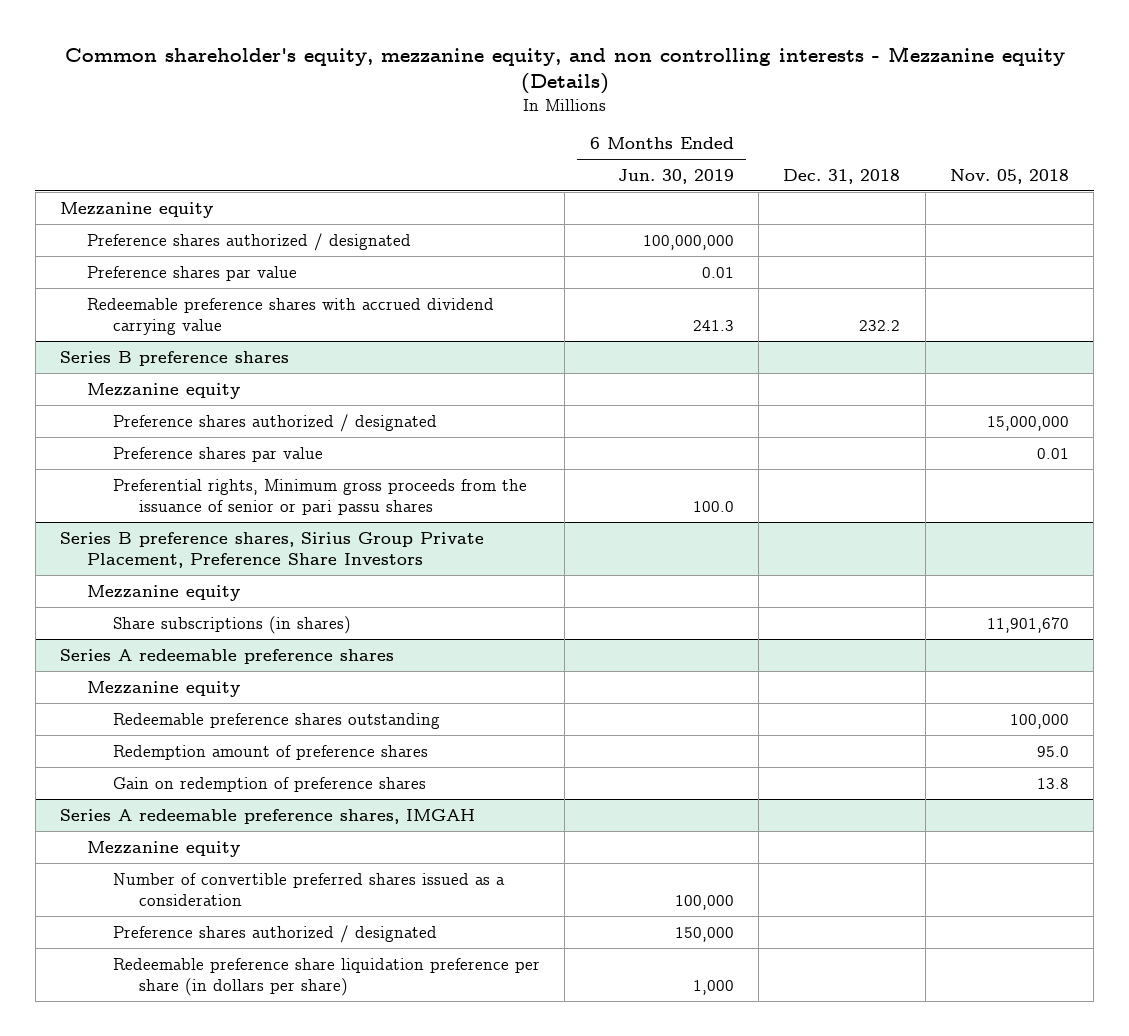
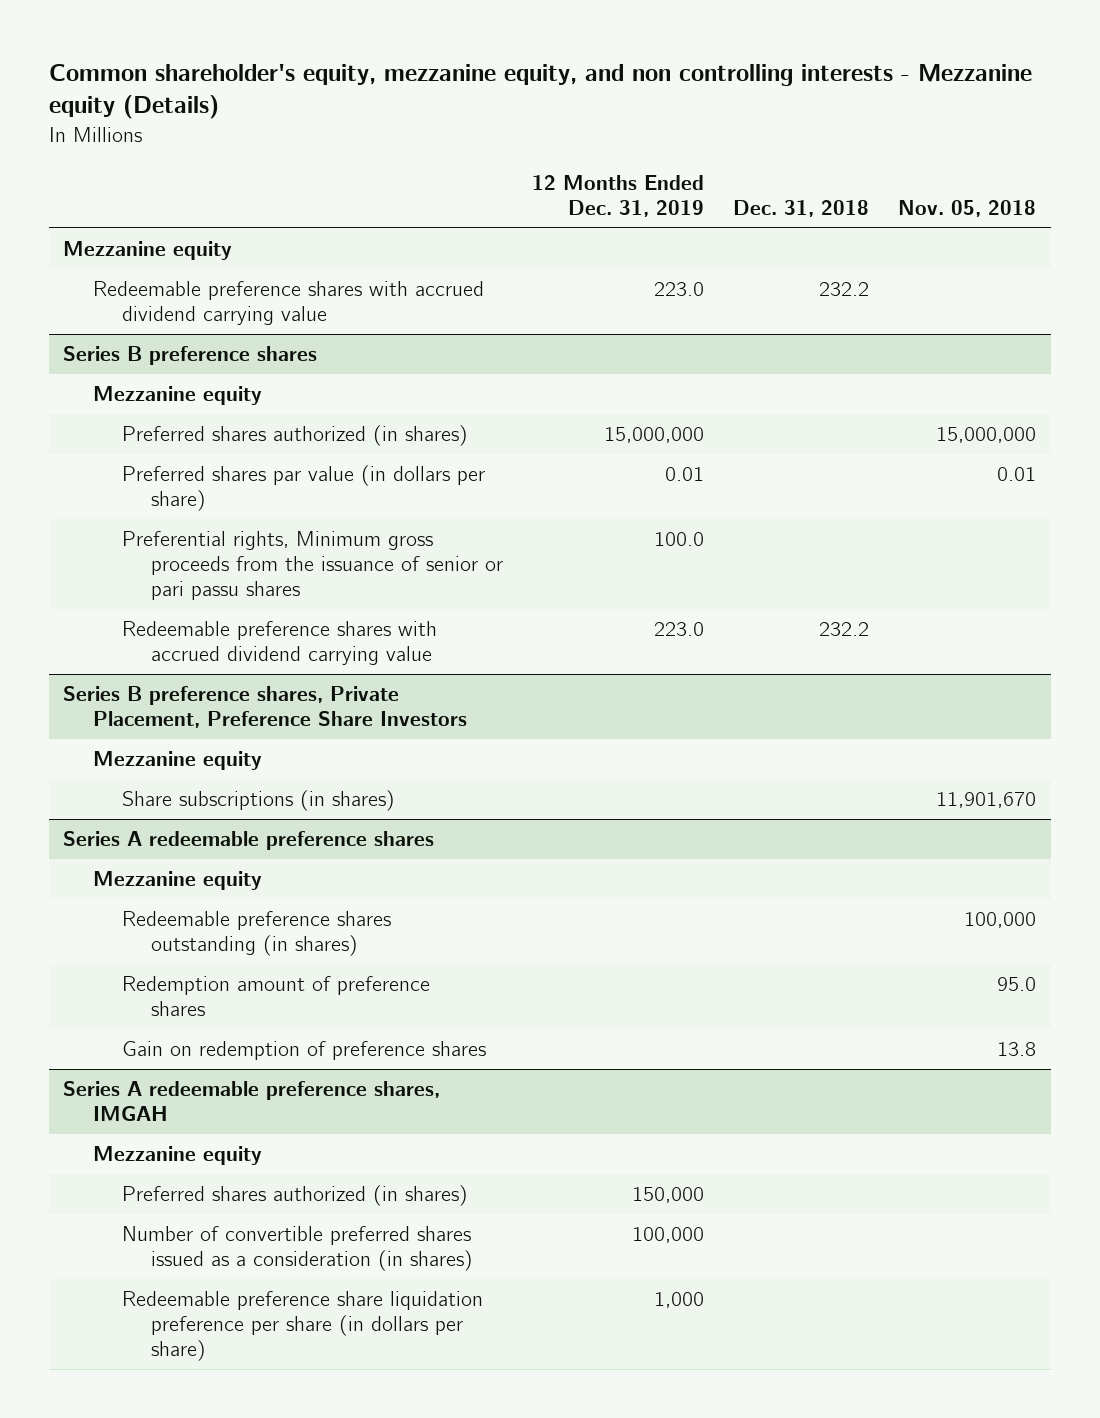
- | 6 Months Ended Jun. 30, 2019 | Dec. 31, 2018 | Nov. 05, 2018
+ | 12 Months Ended Dec. 31, 2019 | Dec. 31, 2018 | Nov. 05, 2018
- Preference shares authorized / designated | 100,000,000 | |
- Preference shares par value | 0.01 | |
@ Series B preference shares
- Preference shares authorized / designated | | | 15,000,000
- Preference shares par value | | | 0.01
+ Preferred shares authorized (in shares) | 15,000,000 | | 15,000,000
+ Preferred shares par value (in dollars per share) | 0.01 | | 0.01
- Series B preference shares, Sirius Group Private Placement, Preference Share Investors
@ Series B preference shares
+ Redeemable preference shares with accrued dividend carrying value | 223.0 | 232.2 |
+ Series B preference shares, Private Placement, Preference Share Investors
@ Series A redeemable preference shares
- Redeemable preference shares outstanding | | | 100,000
+ Redeemable preference shares outstanding (in shares) | | | 100,000
@ Series A redeemable preference shares, IMGAH
- Number of convertible preferred shares issued as a consideration | 100,000 | |
- Preference shares authorized / designated | 150,000 | |
+ Preferred shares authorized (in shares) | 150,000 | |
+ Number of convertible preferred shares issued as a consideration (in shares) | 100,000 | |

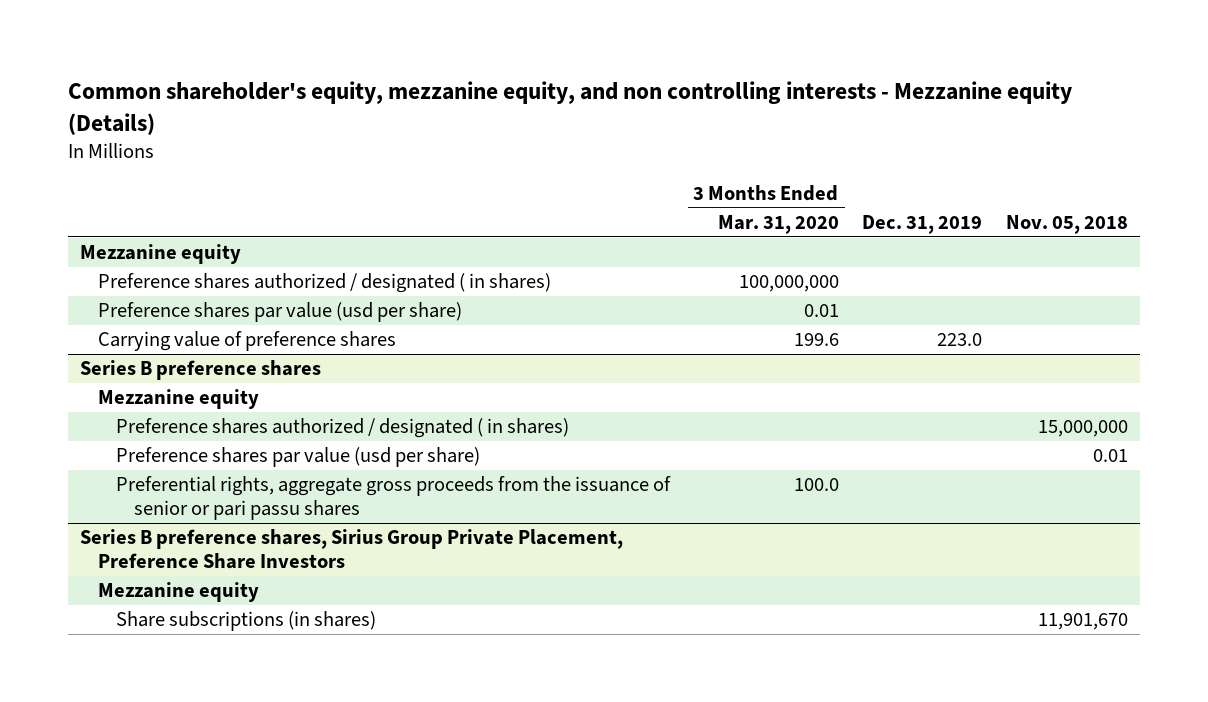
- | 12 Months Ended Dec. 31, 2019 | Dec. 31, 2018 | Nov. 05, 2018
+ | 3 Months Ended Mar. 31, 2020 | Dec. 31, 2019 | Nov. 05, 2018
- Redeemable preference shares with accrued dividend carrying value | 223.0 | 232.2 |
+ Preference shares authorized / designated ( in shares) | 100,000,000 | |
+ Preference shares par value (usd per share) | 0.01 | |
+ Carrying value of preference shares | 199.6 | 223.0 |
@ Series B preference shares
- Preferred shares authorized (in shares) | 15,000,000 | | 15,000,000
- Preferred shares par value (in dollars per share) | 0.01 | | 0.01
- Preferential rights, Minimum gross proceeds from the issuance of senior or pari passu shares | 100.0 | |
- Redeemable preference shares with accrued dividend carrying value | 223.0 | 232.2 |
- Series B preference shares, Private Placement, Preference Share Investors
@ Series B preference shares
+ Preference shares authorized / designated ( in shares) | | | 15,000,000
+ Preference shares par value (usd per share) | | | 0.01
+ Preferential rights, aggregate gross proceeds from the issuance of senior or pari passu shares | 100.0 | |
+ Series B preference shares, Sirius Group Private Placement, Preference Share Investors
- Series A redeemable preference shares
- Mezzanine equity
- Redeemable preference shares outstanding (in shares) | | | 100,000
- Redemption amount of preference shares | | | 95.0
- Gain on redemption of preference shares | | | 13.8
- Series A redeemable preference shares, IMGAH
- Mezzanine equity
- Preferred shares authorized (in shares) | 150,000 | |
- Number of convertible preferred shares issued as a consideration (in shares) | 100,000 | |
- Redeemable preference share liquidation preference per share (in dollars per share) | 1,000 | |

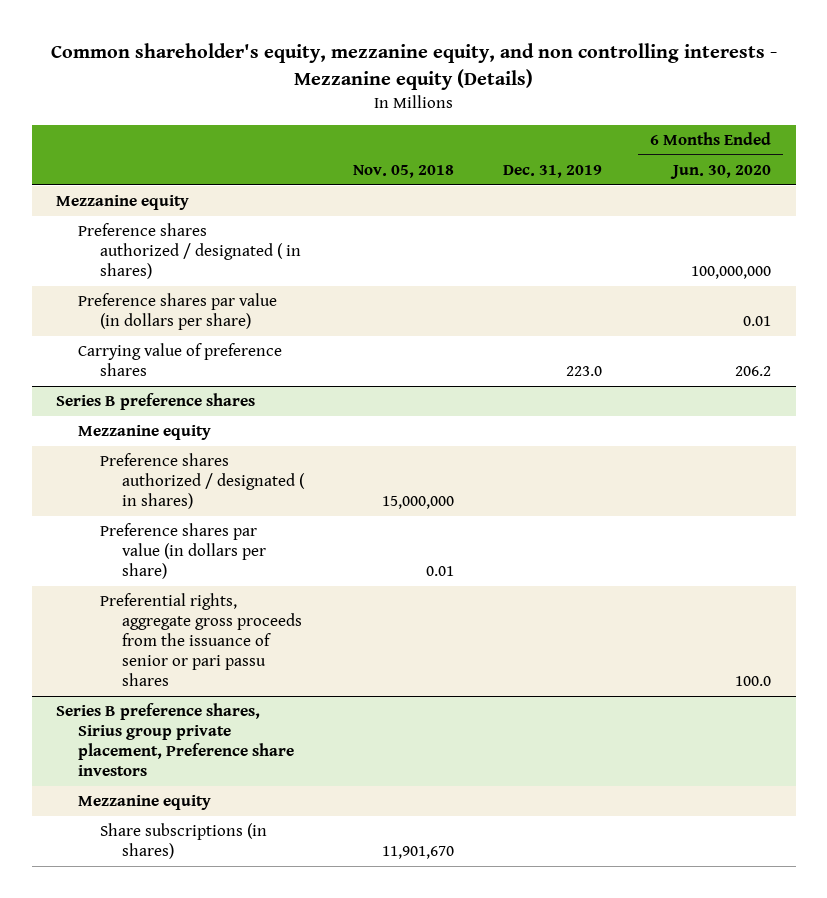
- | 3 Months Ended Mar. 31, 2020 | Dec. 31, 2019 | Nov. 05, 2018
+ | Nov. 05, 2018 | Dec. 31, 2019 | 6 Months Ended Jun. 30, 2020
- Preference shares par value (usd per share) | 0.01 | |
+ Preference shares par value (in dollars per share) | | | 0.01
@ Series B preference shares
- Preference shares par value (usd per share) | | | 0.01
+ Preference shares par value (in dollars per share) | 0.01 | |
- Series B preference shares, Sirius Group Private Placement, Preference Share Investors
+ Series B preference shares, Sirius group private placement, Preference share investors

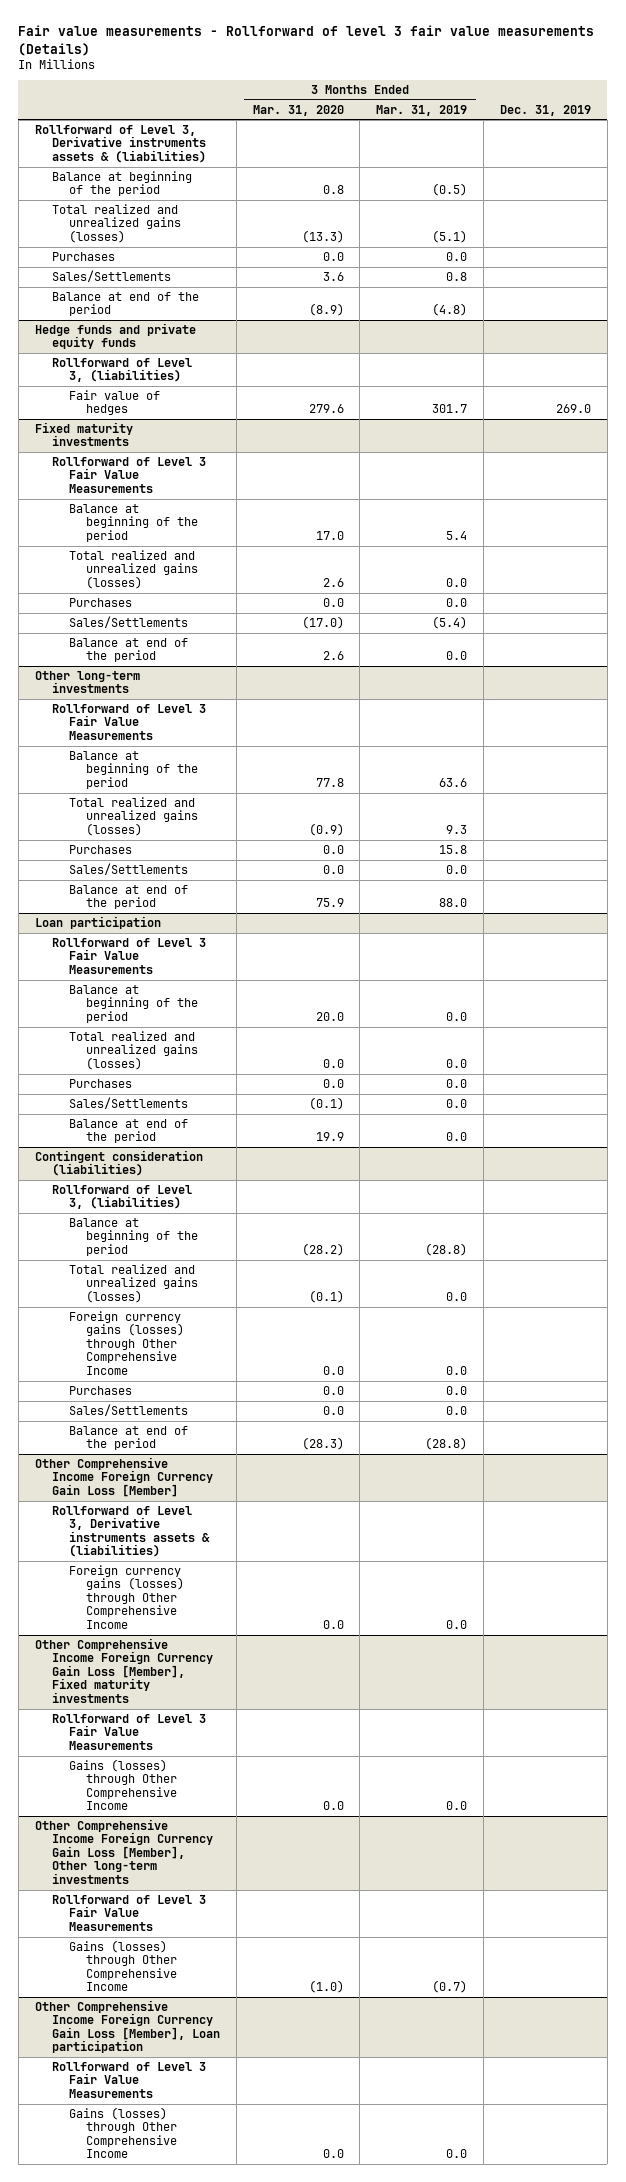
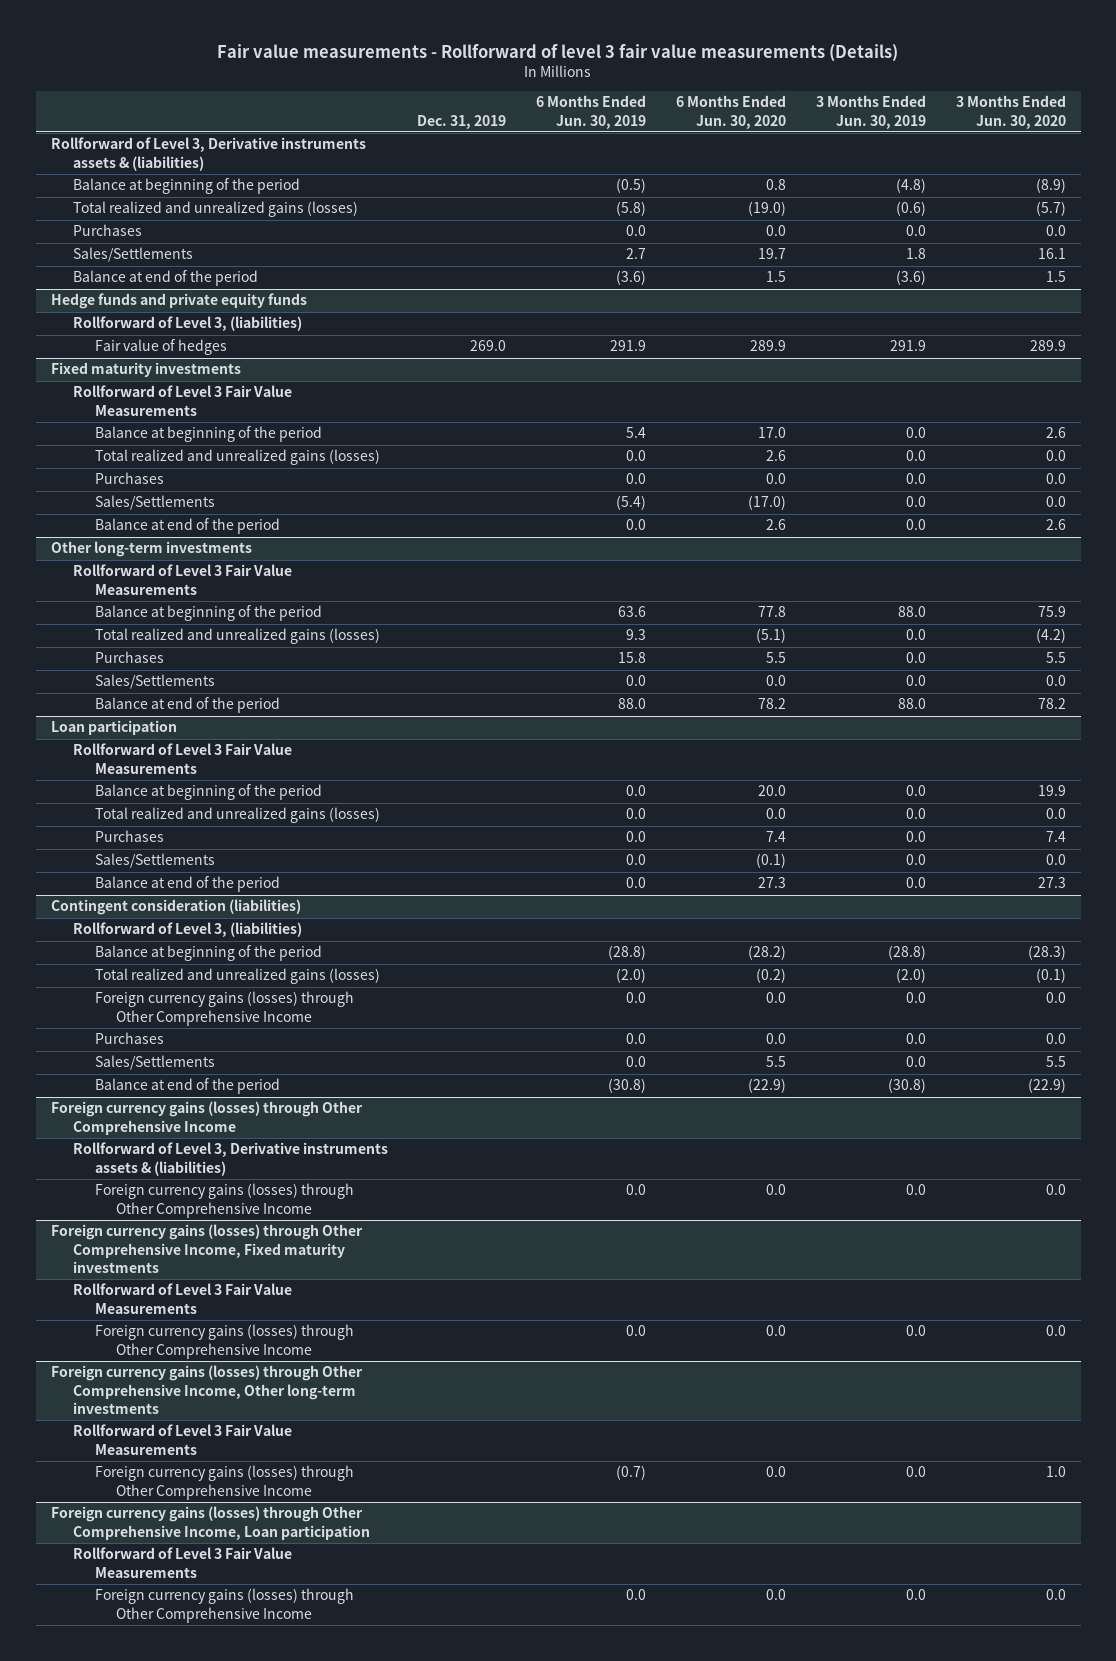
- | 3 Months Ended Mar. 31, 2020 | 3 Months Ended Mar. 31, 2019 | Dec. 31, 2019
+ | Dec. 31, 2019 | 6 Months Ended Jun. 30, 2019 | 6 Months Ended Jun. 30, 2020 | 3 Months Ended Jun. 30, 2019 | 3 Months Ended Jun. 30, 2020
- Other Comprehensive Income Foreign Currency Gain Loss [Member]
+ Foreign currency gains (losses) through Other Comprehensive Income
- Other Comprehensive Income Foreign Currency Gain Loss [Member], Fixed maturity investments
+ Foreign currency gains (losses) through Other Comprehensive Income, Fixed maturity investments
- Gains (losses) through Other Comprehensive Income | 0.0 | 0.0 |
- Other Comprehensive Income Foreign Currency Gain Loss [Member], Other long-term investments
+ Foreign currency gains (losses) through Other Comprehensive Income | | 0.0 | 0.0 | 0.0 | 0.0
+ Foreign currency gains (losses) through Other Comprehensive Income, Other long-term investments
- Gains (losses) through Other Comprehensive Income | (1.0) | (0.7) |
- Other Comprehensive Income Foreign Currency Gain Loss [Member], Loan participation
+ Foreign currency gains (losses) through Other Comprehensive Income | | (0.7) | 0.0 | 0.0 | 1.0
+ Foreign currency gains (losses) through Other Comprehensive Income, Loan participation
- Gains (losses) through Other Comprehensive Income | 0.0 | 0.0 |
+ Foreign currency gains (losses) through Other Comprehensive Income | | 0.0 | 0.0 | 0.0 | 0.0

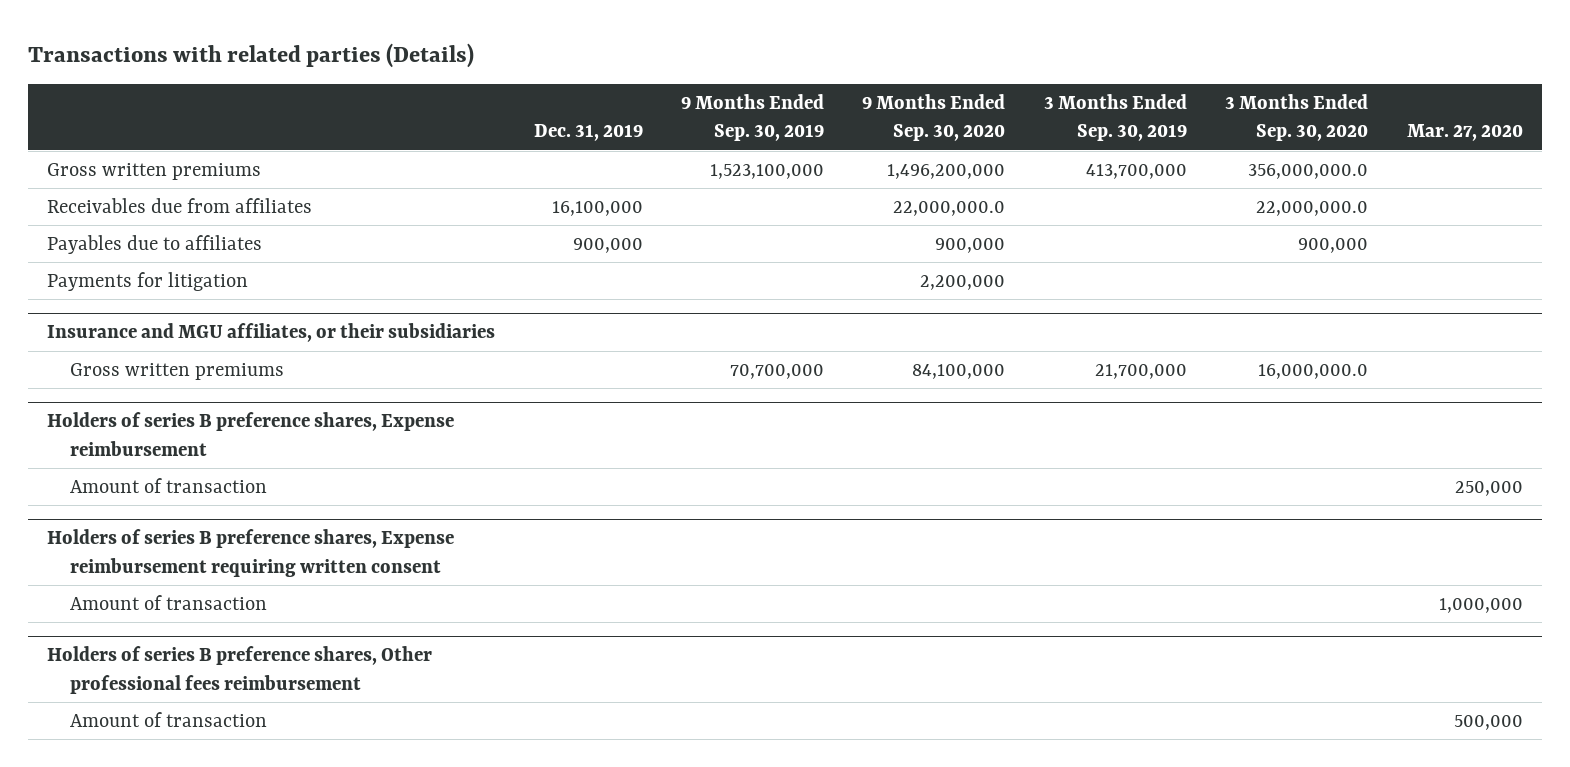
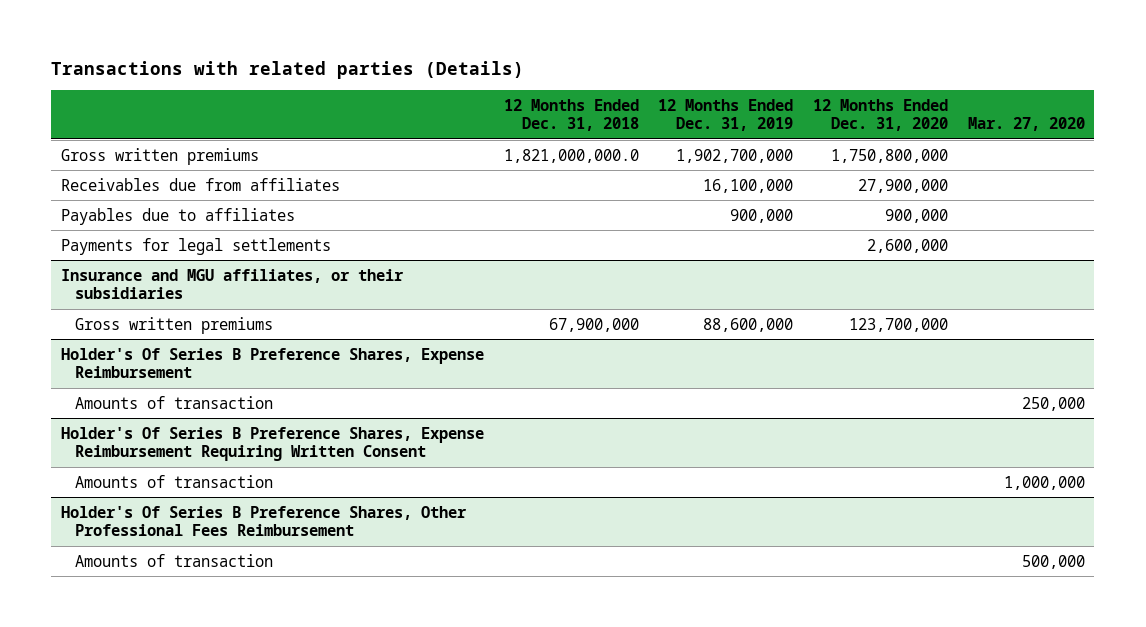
- | Dec. 31, 2019 | 9 Months Ended Sep. 30, 2019 | 9 Months Ended Sep. 30, 2020 | 3 Months Ended Sep. 30, 2019 | 3 Months Ended Sep. 30, 2020 | Mar. 27, 2020
+ | 12 Months Ended Dec. 31, 2018 | 12 Months Ended Dec. 31, 2019 | 12 Months Ended Dec. 31, 2020 | Mar. 27, 2020
- Payments for litigation | | | 2,200,000 | | |
+ Payments for legal settlements | | | 2,600,000 |
- Holders of series B preference shares, Expense reimbursement
- Amount of transaction | | | | | | 250,000
- Holders of series B preference shares, Expense reimbursement requiring written consent
- Amount of transaction | | | | | | 1,000,000
- Holders of series B preference shares, Other professional fees reimbursement
- Amount of transaction | | | | | | 500,000
+ Holder's Of Series B Preference Shares, Expense Reimbursement
+ Amounts of transaction | | | | 250,000
+ Holder's Of Series B Preference Shares, Expense Reimbursement Requiring Written Consent
+ Amounts of transaction | | | | 1,000,000
+ Holder's Of Series B Preference Shares, Other Professional Fees Reimbursement
+ Amounts of transaction | | | | 500,000

